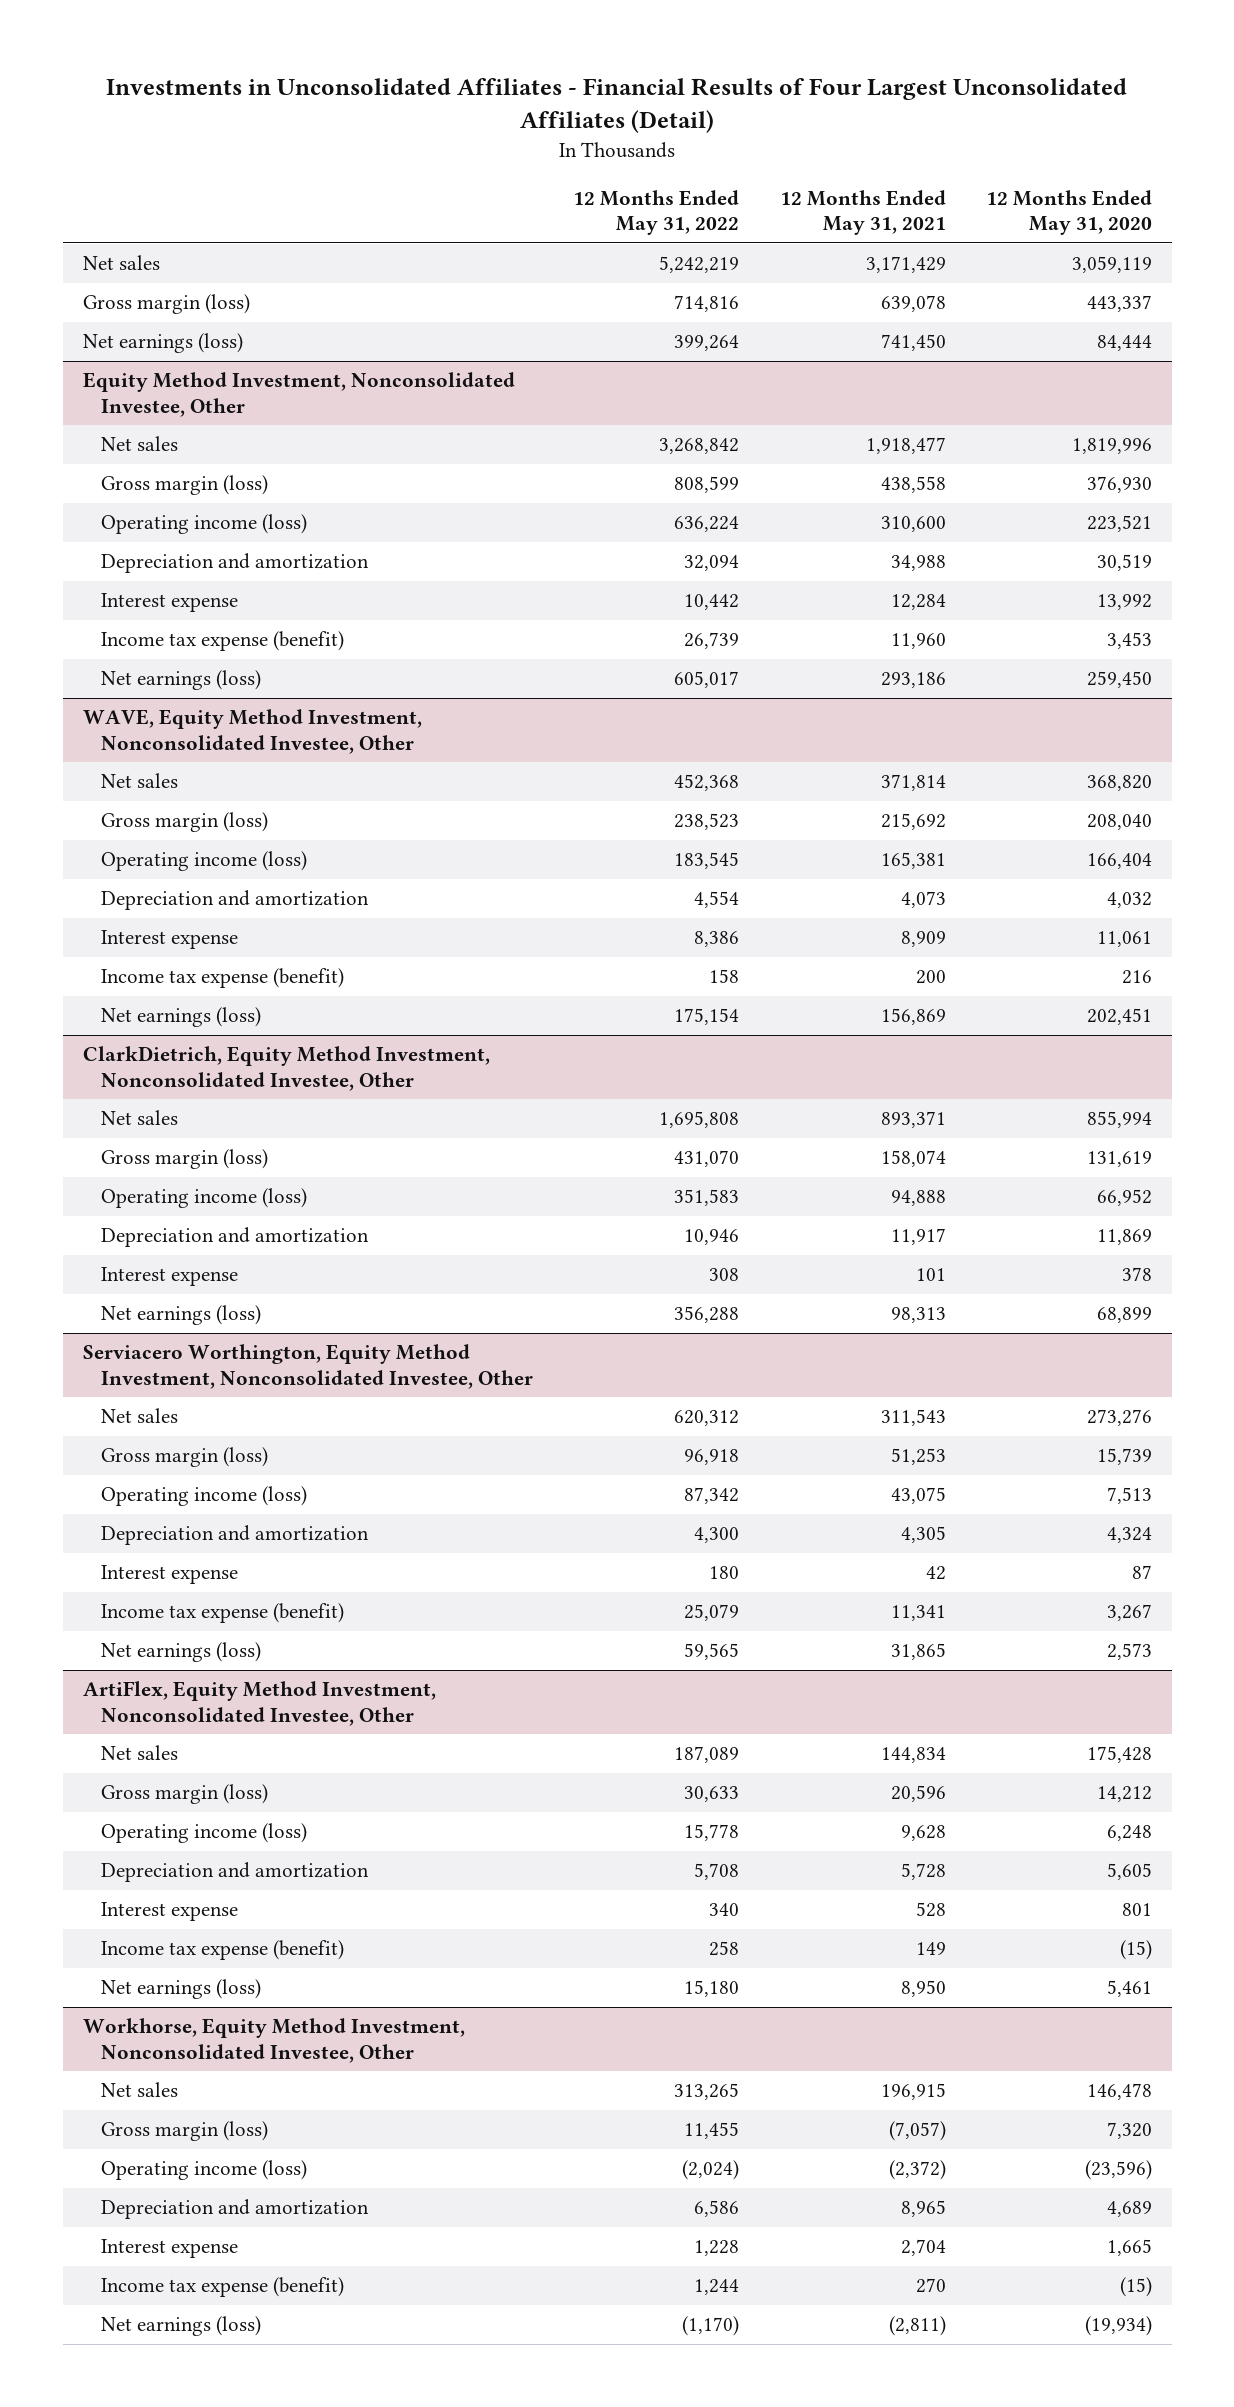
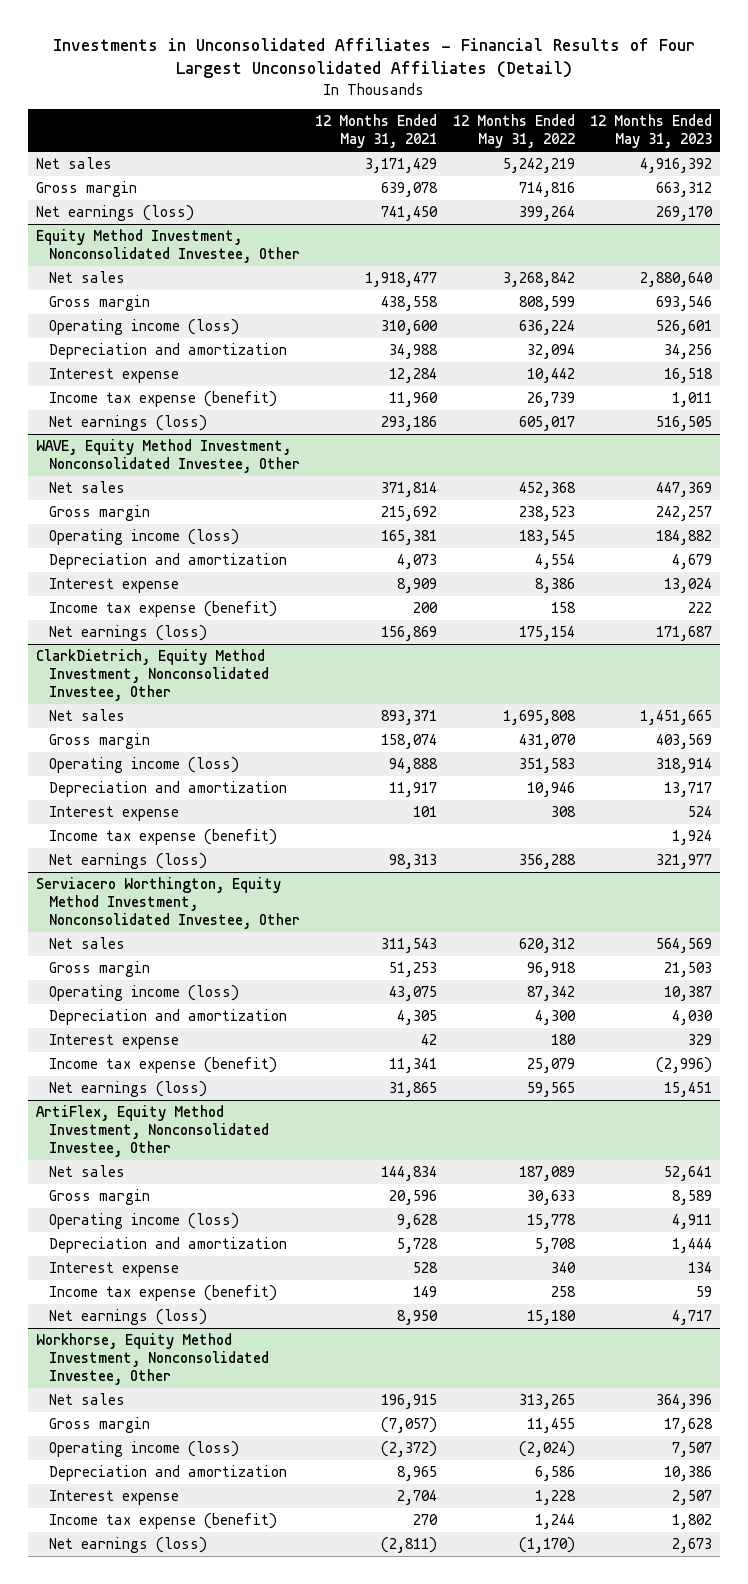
- | 12 Months Ended May 31, 2022 | 12 Months Ended May 31, 2021 | 12 Months Ended May 31, 2020
+ | 12 Months Ended May 31, 2021 | 12 Months Ended May 31, 2022 | 12 Months Ended May 31, 2023
- Gross margin (loss) | 714,816 | 639,078 | 443,337
+ Gross margin | 639,078 | 714,816 | 663,312
@ Equity Method Investment, Nonconsolidated Investee, Other
- Gross margin (loss) | 808,599 | 438,558 | 376,930
+ Gross margin | 438,558 | 808,599 | 693,546
@ WAVE, Equity Method Investment, Nonconsolidated Investee, Other
- Gross margin (loss) | 238,523 | 215,692 | 208,040
+ Gross margin | 215,692 | 238,523 | 242,257
@ ClarkDietrich, Equity Method Investment, Nonconsolidated Investee, Other
- Gross margin (loss) | 431,070 | 158,074 | 131,619
+ Gross margin | 158,074 | 431,070 | 403,569
+ Income tax expense (benefit) | | | 1,924
@ Serviacero Worthington, Equity Method Investment, Nonconsolidated Investee, Other
- Gross margin (loss) | 96,918 | 51,253 | 15,739
+ Gross margin | 51,253 | 96,918 | 21,503
@ ArtiFlex, Equity Method Investment, Nonconsolidated Investee, Other
- Gross margin (loss) | 30,633 | 20,596 | 14,212
+ Gross margin | 20,596 | 30,633 | 8,589
@ Workhorse, Equity Method Investment, Nonconsolidated Investee, Other
- Gross margin (loss) | 11,455 | (7,057) | 7,320
+ Gross margin | (7,057) | 11,455 | 17,628

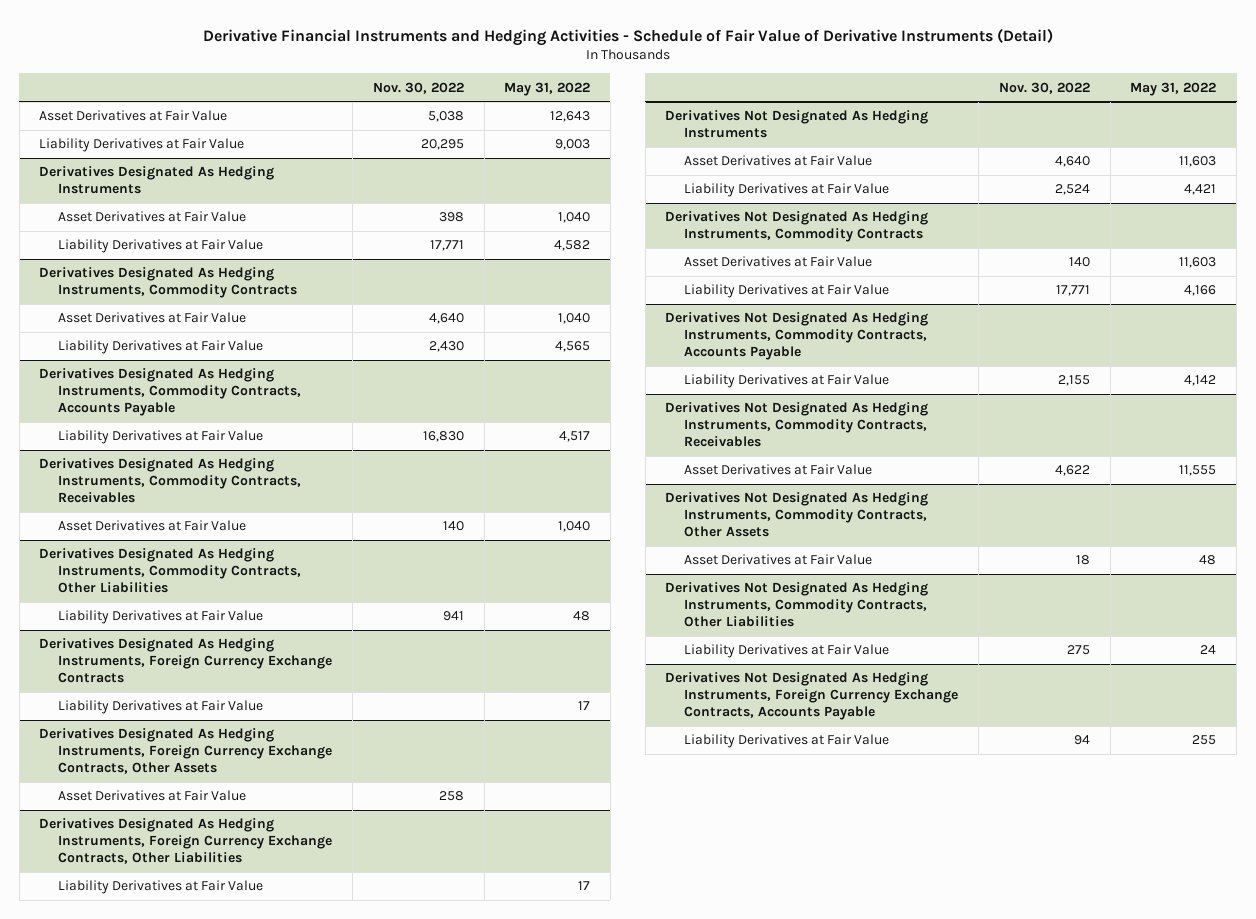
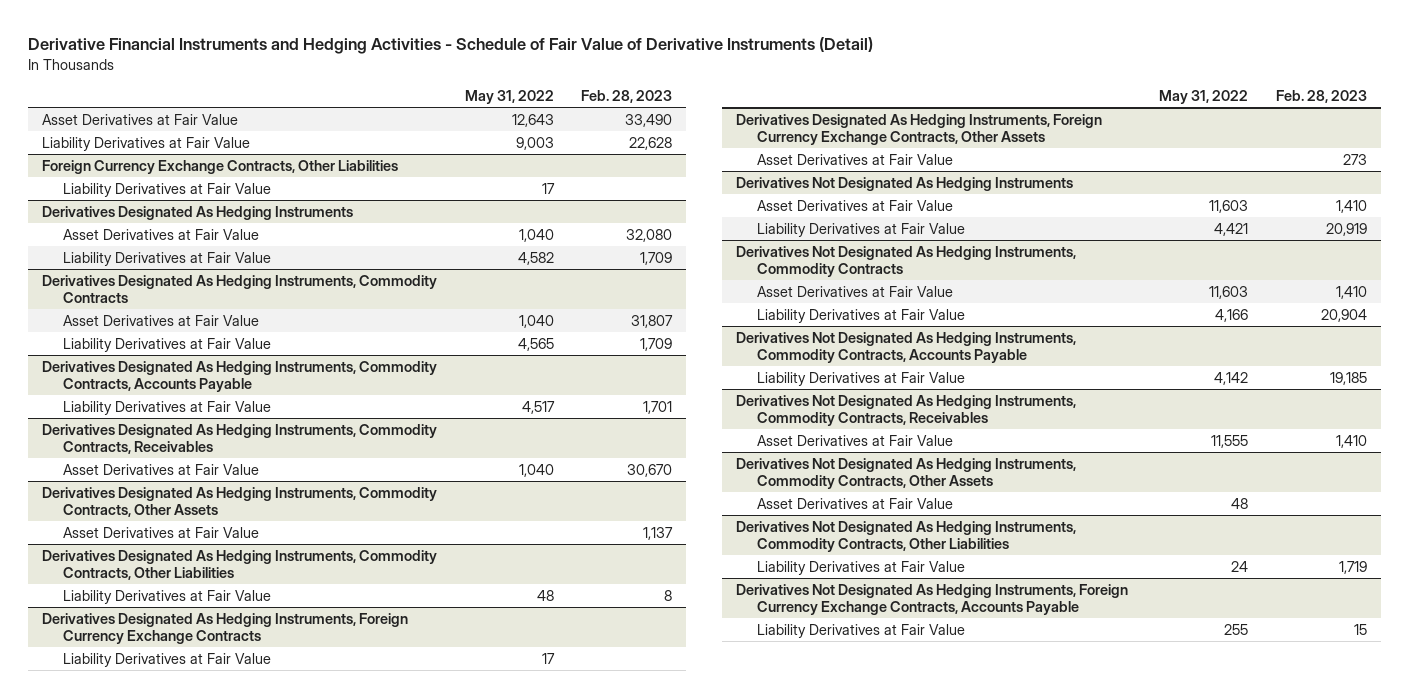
- | Nov. 30, 2022 | May 31, 2022
+ | May 31, 2022 | Feb. 28, 2023
+ Foreign Currency Exchange Contracts, Other Liabilities
+ Liability Derivatives at Fair Value | 17 |
+ Derivatives Designated As Hedging Instruments, Commodity Contracts, Other Assets
+ Asset Derivatives at Fair Value | | 1,137
- Derivatives Designated As Hedging Instruments, Foreign Currency Exchange Contracts, Other Liabilities
- Liability Derivatives at Fair Value | | 17

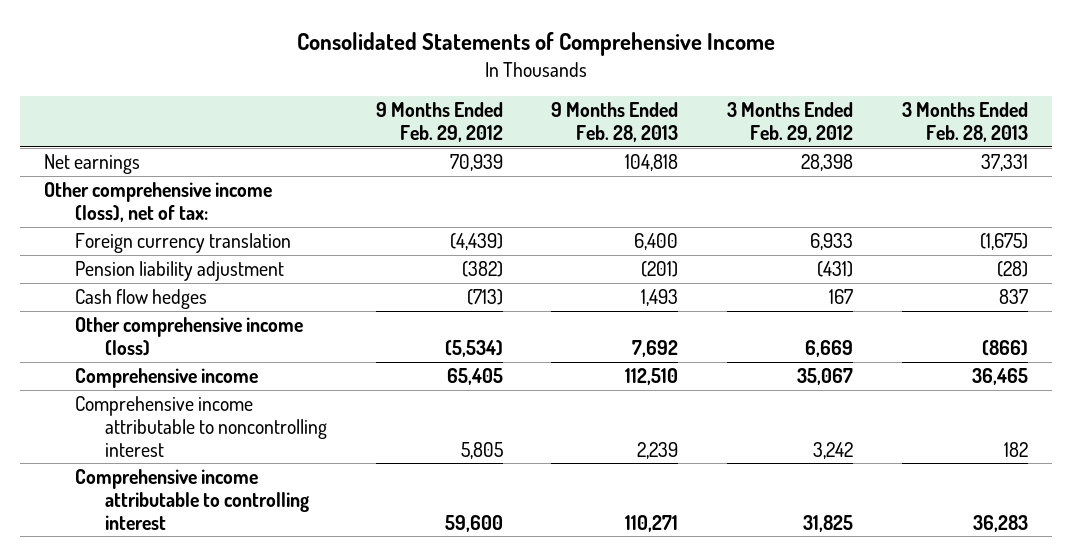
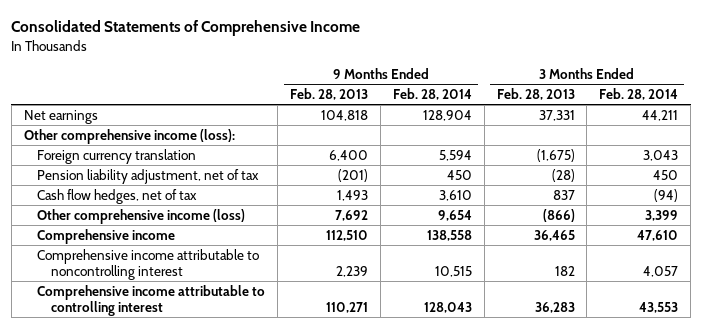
- | 9 Months Ended Feb. 29, 2012 | 9 Months Ended Feb. 28, 2013 | 3 Months Ended Feb. 29, 2012 | 3 Months Ended Feb. 28, 2013
+ | 9 Months Ended Feb. 28, 2013 | 9 Months Ended Feb. 28, 2014 | 3 Months Ended Feb. 28, 2013 | 3 Months Ended Feb. 28, 2014
- Other comprehensive income (loss), net of tax:
+ Other comprehensive income (loss):
- Pension liability adjustment | (382) | (201) | (431) | (28)
- Cash flow hedges | (713) | 1,493 | 167 | 837
+ Pension liability adjustment, net of tax | (201) | 450 | (28) | 450
+ Cash flow hedges, net of tax | 1,493 | 3,610 | 837 | (94)

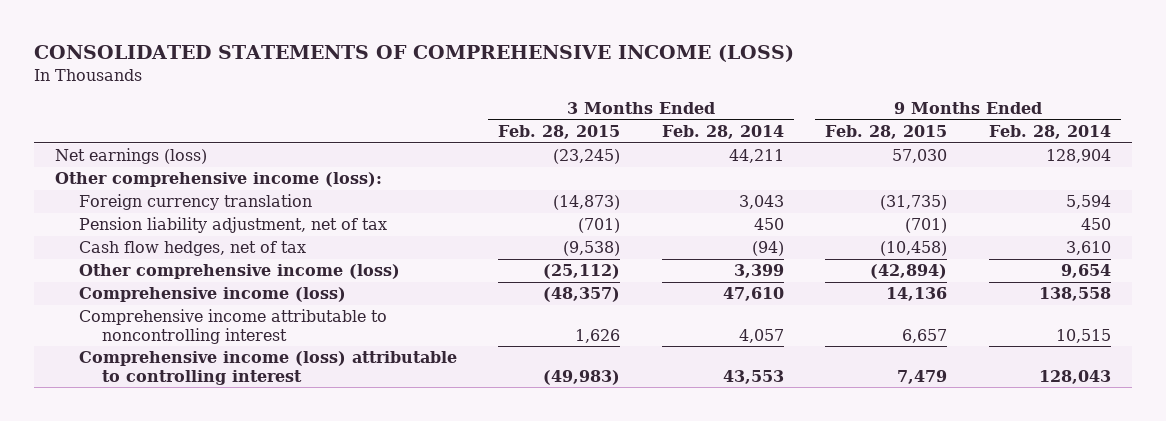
- Consolidated Statements of Comprehensive Income
+ CONSOLIDATED STATEMENTS OF COMPREHENSIVE INCOME (LOSS)
- | 9 Months Ended Feb. 28, 2013 | 9 Months Ended Feb. 28, 2014 | 3 Months Ended Feb. 28, 2013 | 3 Months Ended Feb. 28, 2014
+ | 3 Months Ended Feb. 28, 2015 | 3 Months Ended Feb. 28, 2014 | 9 Months Ended Feb. 28, 2015 | 9 Months Ended Feb. 28, 2014
- Net earnings | 104,818 | 128,904 | 37,331 | 44,211
+ Net earnings (loss) | (23,245) | 44,211 | 57,030 | 128,904
- Comprehensive income | 112,510 | 138,558 | 36,465 | 47,610
+ Comprehensive income (loss) | (48,357) | 47,610 | 14,136 | 138,558
- Comprehensive income attributable to controlling interest | 110,271 | 128,043 | 36,283 | 43,553
+ Comprehensive income (loss) attributable to controlling interest | (49,983) | 43,553 | 7,479 | 128,043

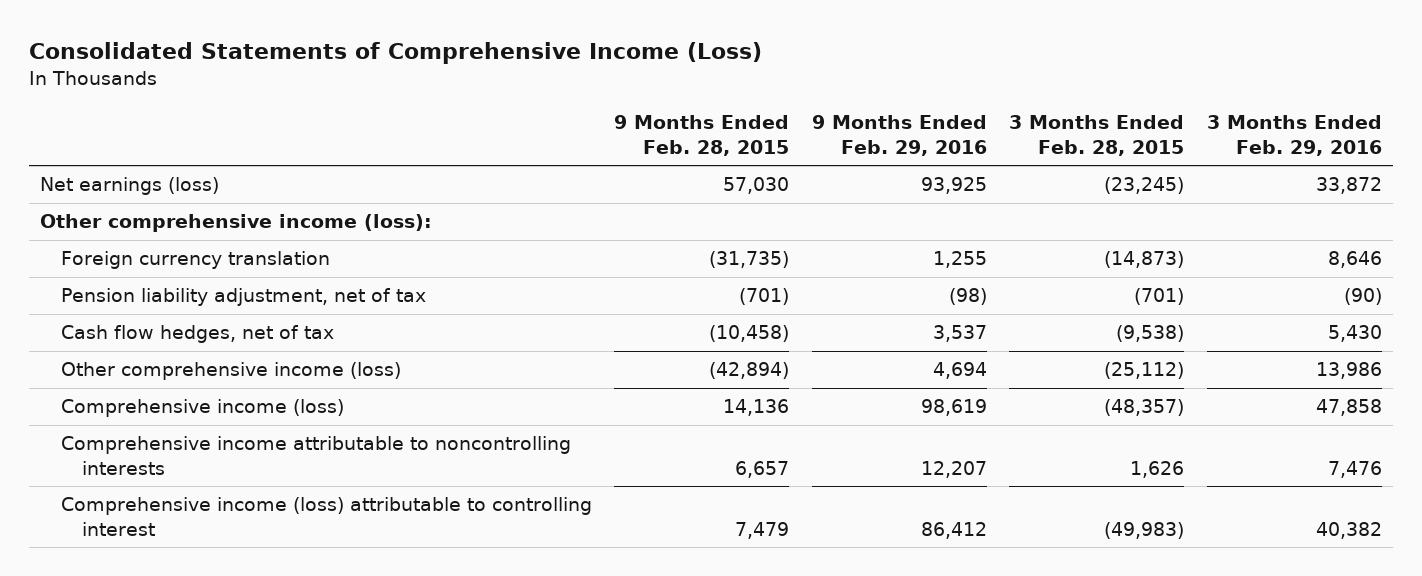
- CONSOLIDATED STATEMENTS OF COMPREHENSIVE INCOME (LOSS)
+ Consolidated Statements of Comprehensive Income (Loss)
- | 3 Months Ended Feb. 28, 2015 | 3 Months Ended Feb. 28, 2014 | 9 Months Ended Feb. 28, 2015 | 9 Months Ended Feb. 28, 2014
+ | 9 Months Ended Feb. 28, 2015 | 9 Months Ended Feb. 29, 2016 | 3 Months Ended Feb. 28, 2015 | 3 Months Ended Feb. 29, 2016
- Comprehensive income attributable to noncontrolling interest | 1,626 | 4,057 | 6,657 | 10,515
+ Comprehensive income attributable to noncontrolling interests | 6,657 | 12,207 | 1,626 | 7,476

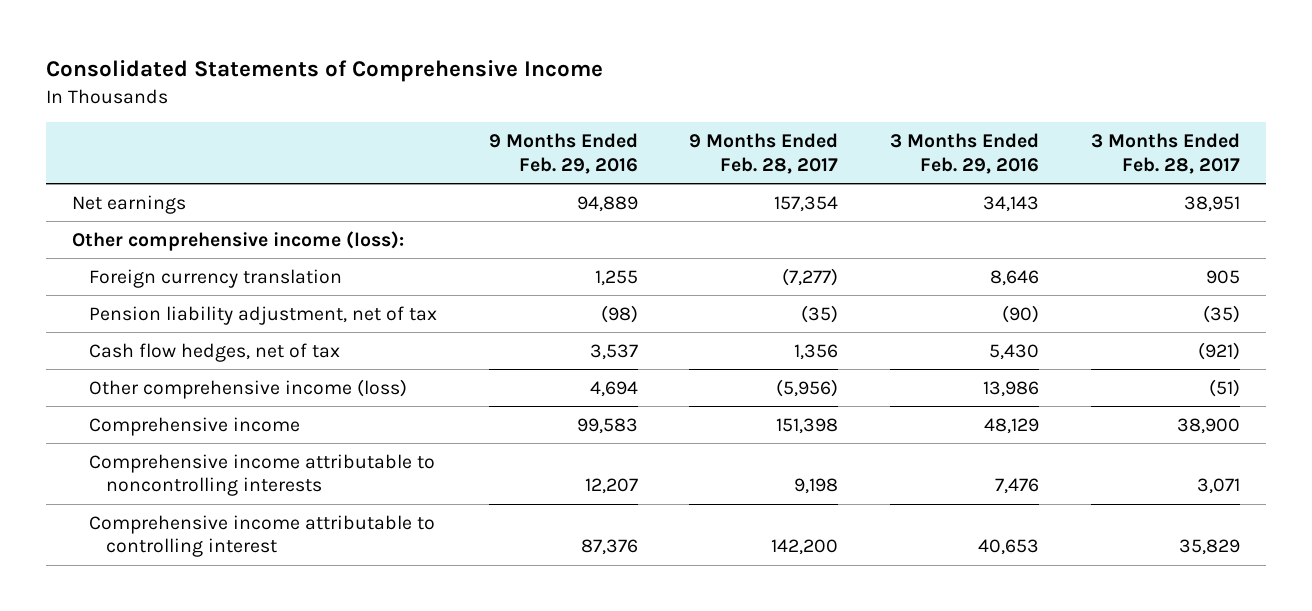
- Consolidated Statements of Comprehensive Income (Loss)
+ Consolidated Statements of Comprehensive Income
- | 9 Months Ended Feb. 28, 2015 | 9 Months Ended Feb. 29, 2016 | 3 Months Ended Feb. 28, 2015 | 3 Months Ended Feb. 29, 2016
+ | 9 Months Ended Feb. 29, 2016 | 9 Months Ended Feb. 28, 2017 | 3 Months Ended Feb. 29, 2016 | 3 Months Ended Feb. 28, 2017
- Net earnings (loss) | 57,030 | 93,925 | (23,245) | 33,872
+ Net earnings | 94,889 | 157,354 | 34,143 | 38,951
- Comprehensive income (loss) | 14,136 | 98,619 | (48,357) | 47,858
+ Comprehensive income | 99,583 | 151,398 | 48,129 | 38,900
- Comprehensive income (loss) attributable to controlling interest | 7,479 | 86,412 | (49,983) | 40,382
+ Comprehensive income attributable to controlling interest | 87,376 | 142,200 | 40,653 | 35,829

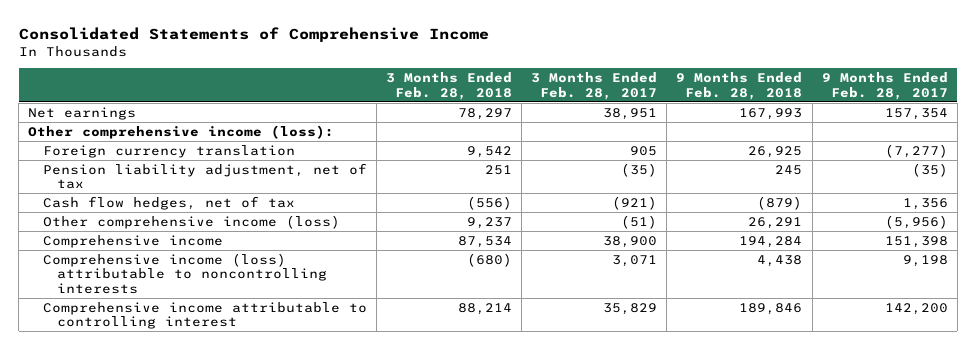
- | 9 Months Ended Feb. 29, 2016 | 9 Months Ended Feb. 28, 2017 | 3 Months Ended Feb. 29, 2016 | 3 Months Ended Feb. 28, 2017
+ | 3 Months Ended Feb. 28, 2018 | 3 Months Ended Feb. 28, 2017 | 9 Months Ended Feb. 28, 2018 | 9 Months Ended Feb. 28, 2017
- Comprehensive income attributable to noncontrolling interests | 12,207 | 9,198 | 7,476 | 3,071
+ Comprehensive income (loss) attributable to noncontrolling interests | (680) | 3,071 | 4,438 | 9,198

